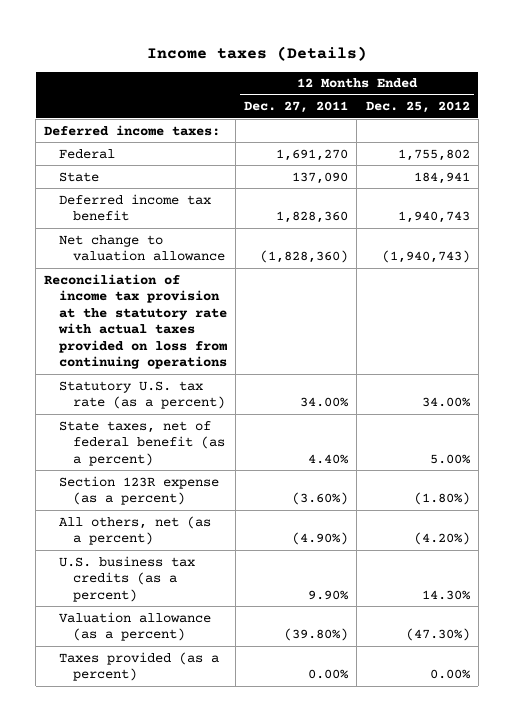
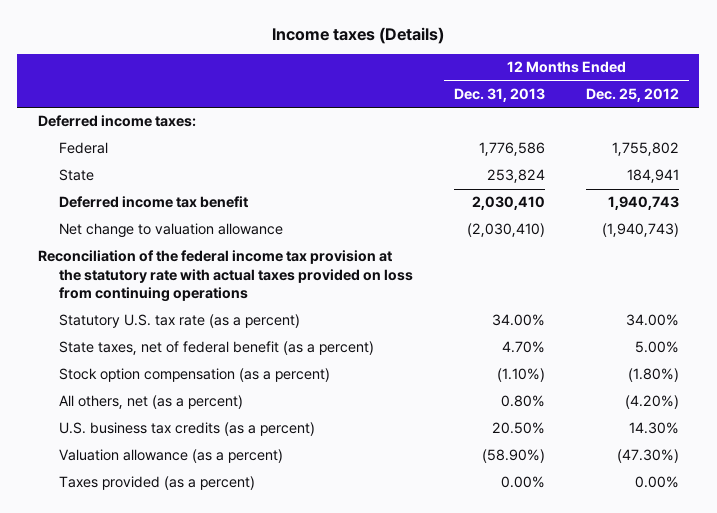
- | 12 Months Ended Dec. 27, 2011 | 12 Months Ended Dec. 25, 2012
+ | 12 Months Ended Dec. 31, 2013 | 12 Months Ended Dec. 25, 2012
- Reconciliation of income tax provision at the statutory rate with actual taxes provided on loss from continuing operations
+ Reconciliation of the federal income tax provision at the statutory rate with actual taxes provided on loss from continuing operations
- Section 123R expense (as a percent) | (3.60%) | (1.80%)
+ Stock option compensation (as a percent) | (1.10%) | (1.80%)

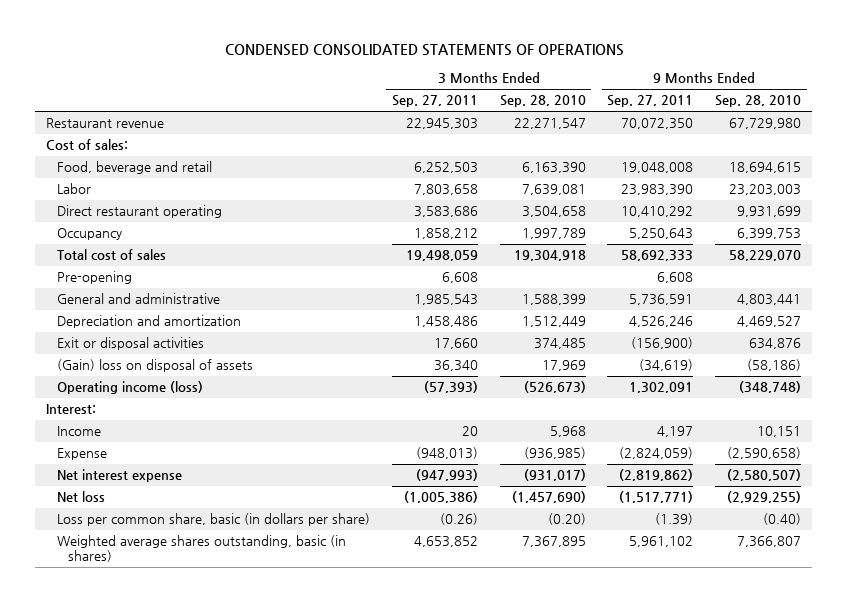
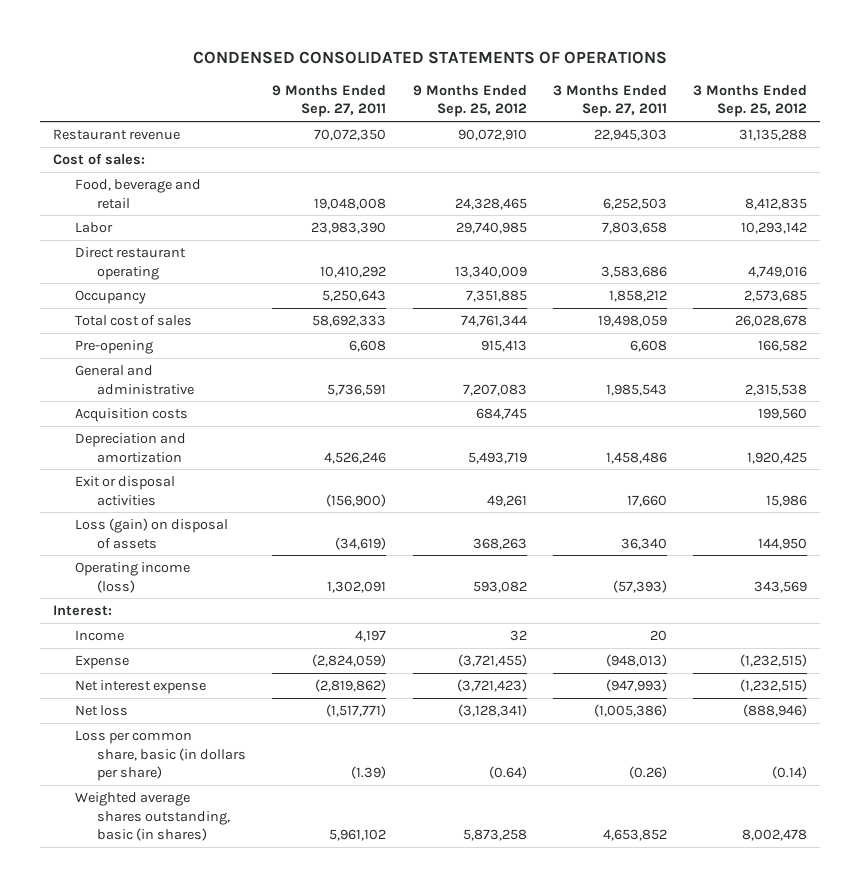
- | 3 Months Ended Sep. 27, 2011 | 3 Months Ended Sep. 28, 2010 | 9 Months Ended Sep. 27, 2011 | 9 Months Ended Sep. 28, 2010
+ | 9 Months Ended Sep. 27, 2011 | 9 Months Ended Sep. 25, 2012 | 3 Months Ended Sep. 27, 2011 | 3 Months Ended Sep. 25, 2012
+ Acquisition costs | | 684,745 | | 199,560
- (Gain) loss on disposal of assets | 36,340 | 17,969 | (34,619) | (58,186)
+ Loss (gain) on disposal of assets | (34,619) | 368,263 | 36,340 | 144,950

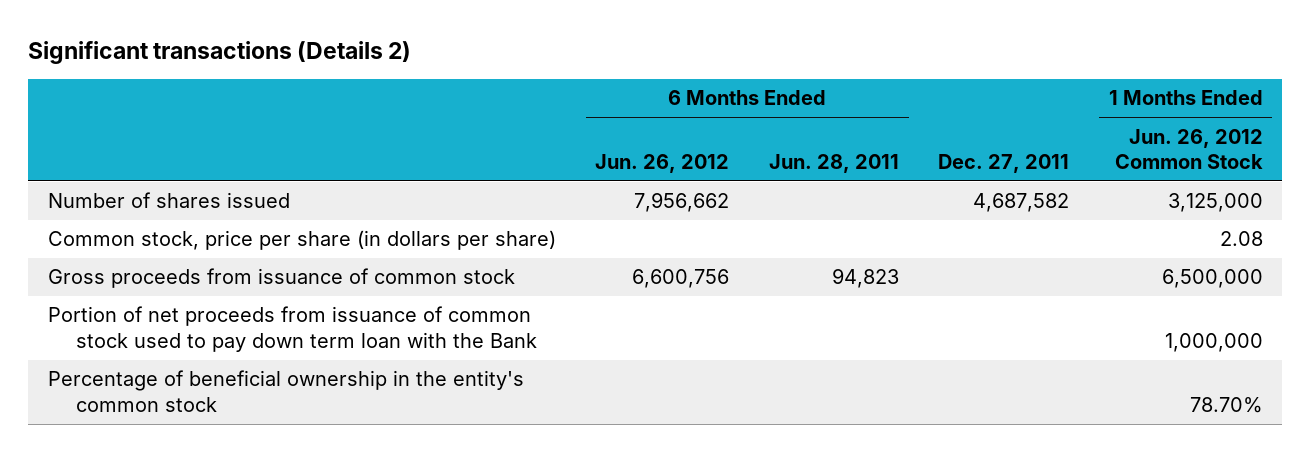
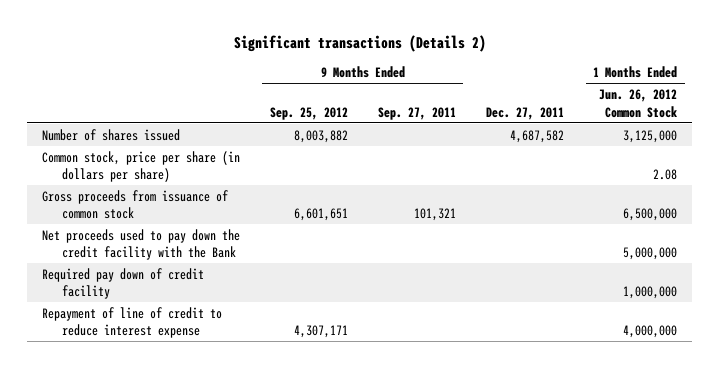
- | 6 Months Ended Jun. 26, 2012 | 6 Months Ended Jun. 28, 2011 | Dec. 27, 2011 | 1 Months Ended Jun. 26, 2012 Common Stock
+ | 9 Months Ended Sep. 25, 2012 | 9 Months Ended Sep. 27, 2011 | Dec. 27, 2011 | 1 Months Ended Jun. 26, 2012 Common Stock
- Portion of net proceeds from issuance of common stock used to pay down term loan with the Bank | | | | 1,000,000
- Percentage of beneficial ownership in the entity's common stock | | | | 78.70%
+ Net proceeds used to pay down the credit facility with the Bank | | | | 5,000,000
+ Required pay down of credit facility | | | | 1,000,000
+ Repayment of line of credit to reduce interest expense | 4,307,171 | | | 4,000,000

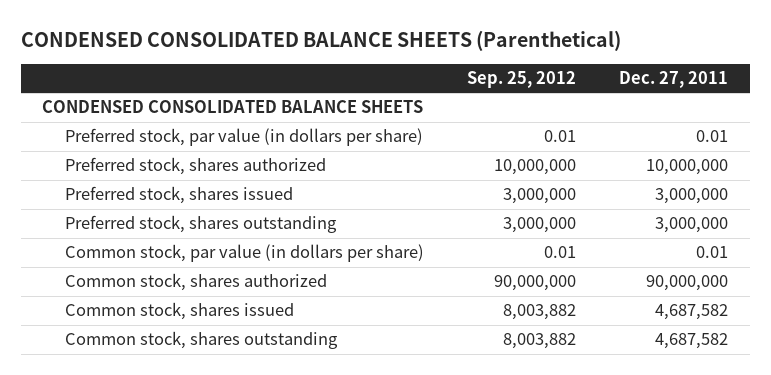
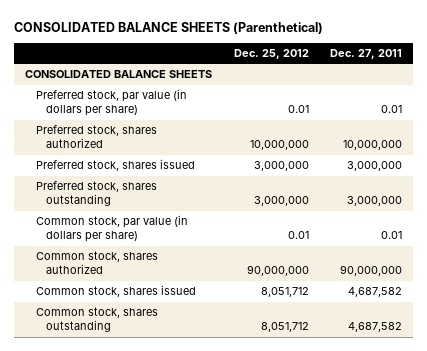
- CONDENSED CONSOLIDATED BALANCE SHEETS (Parenthetical)
+ CONSOLIDATED BALANCE SHEETS (Parenthetical)
- | Sep. 25, 2012 | Dec. 27, 2011
+ | Dec. 25, 2012 | Dec. 27, 2011
- CONDENSED CONSOLIDATED BALANCE SHEETS
+ CONSOLIDATED BALANCE SHEETS

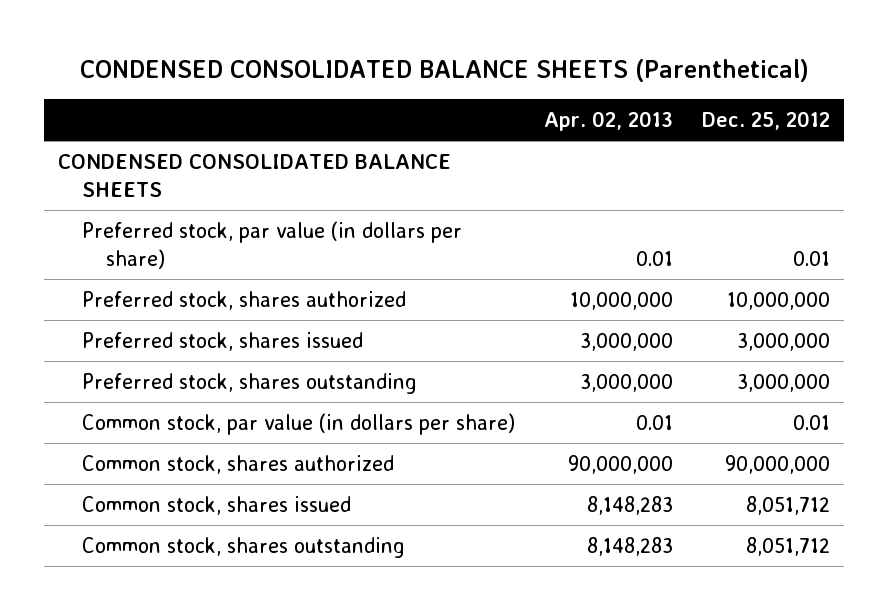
- CONSOLIDATED BALANCE SHEETS (Parenthetical)
+ CONDENSED CONSOLIDATED BALANCE SHEETS (Parenthetical)
- | Dec. 25, 2012 | Dec. 27, 2011
+ | Apr. 02, 2013 | Dec. 25, 2012
- CONSOLIDATED BALANCE SHEETS
+ CONDENSED CONSOLIDATED BALANCE SHEETS

